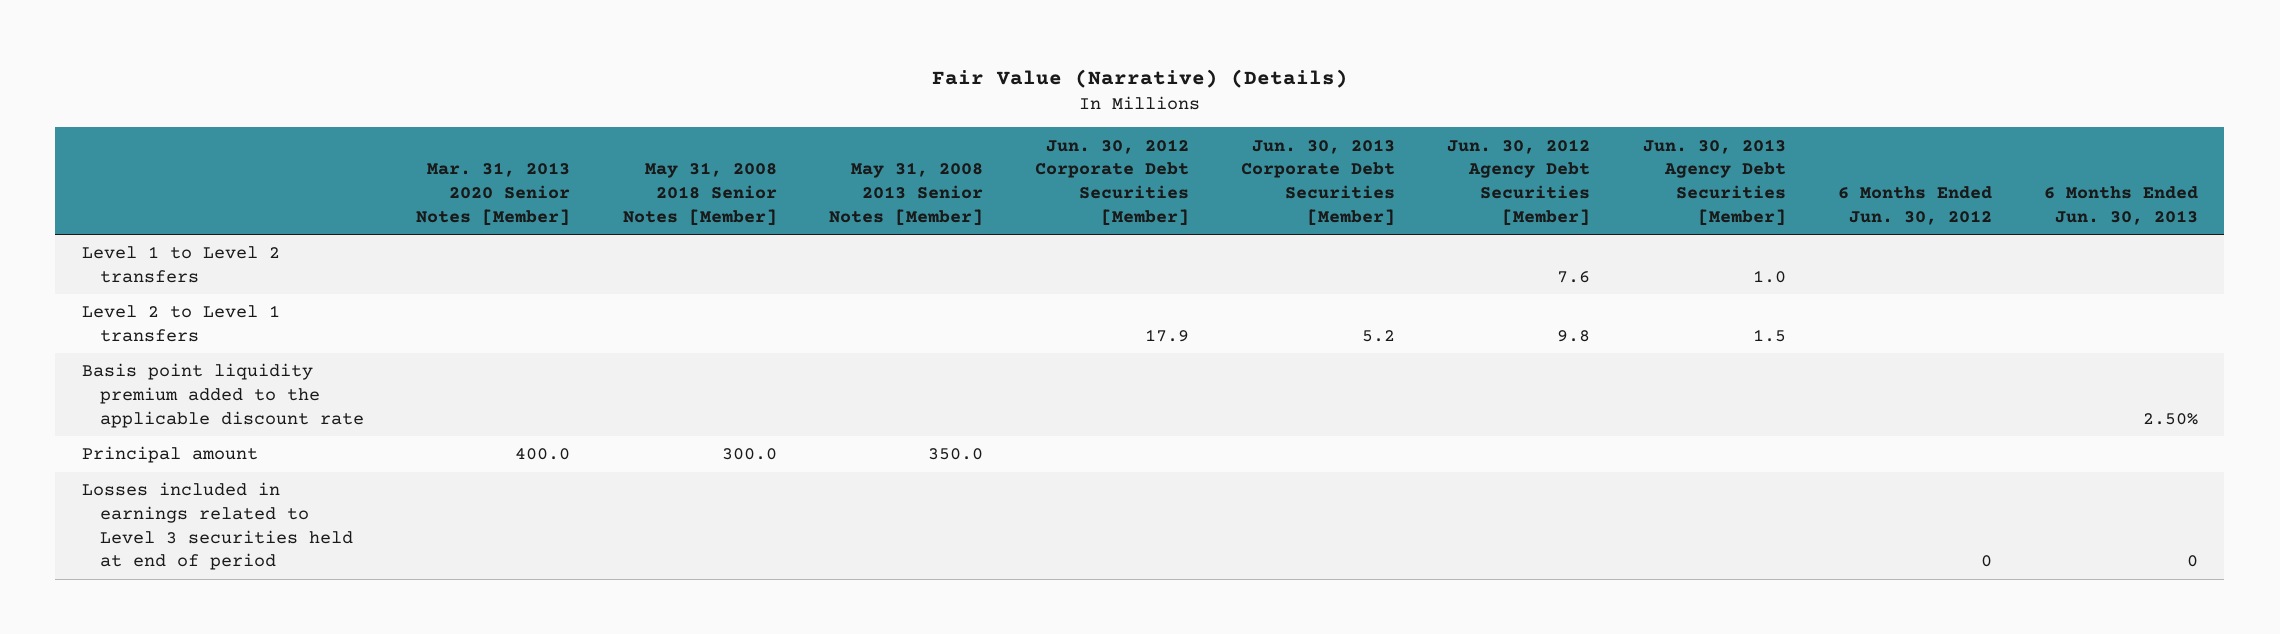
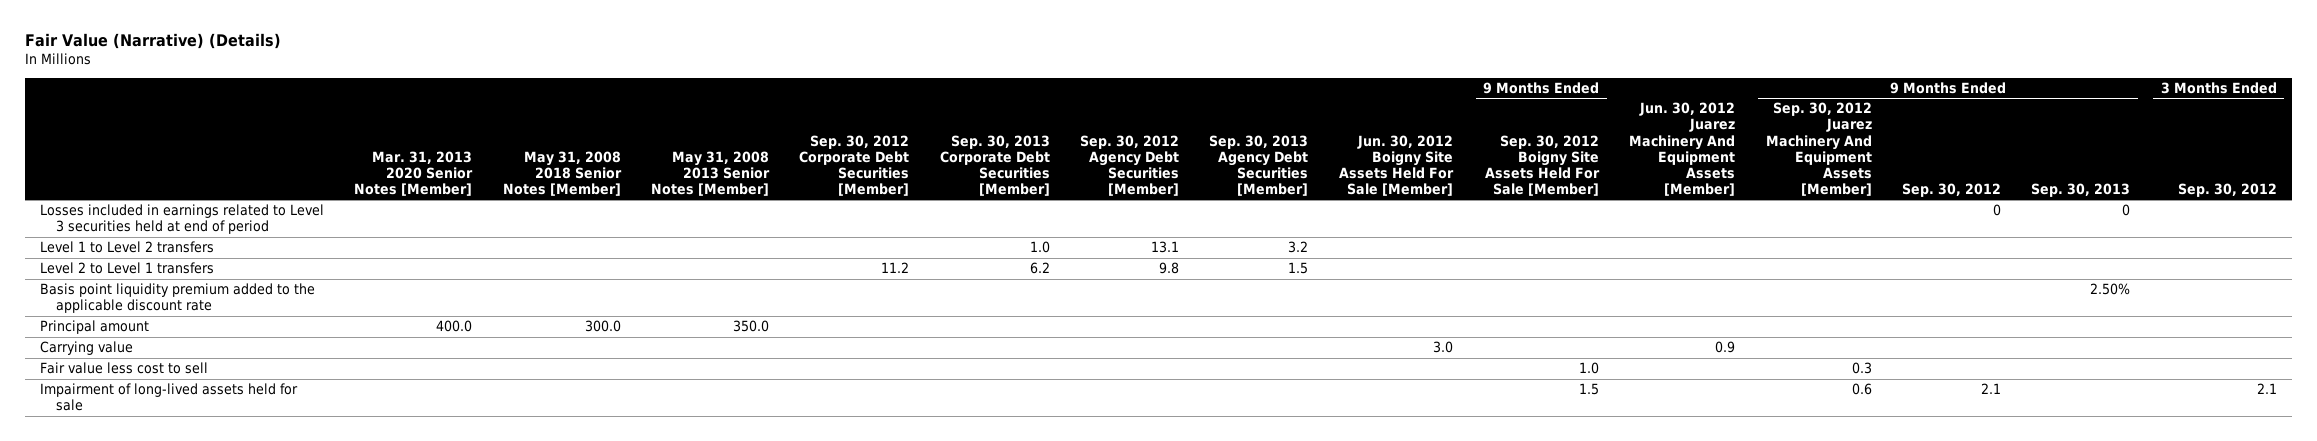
- | Mar. 31, 2013 2020 Senior Notes [Member] | May 31, 2008 2018 Senior Notes [Member] | May 31, 2008 2013 Senior Notes [Member] | Jun. 30, 2012 Corporate Debt Securities [Member] | Jun. 30, 2013 Corporate Debt Securities [Member] | Jun. 30, 2012 Agency Debt Securities [Member] | Jun. 30, 2013 Agency Debt Securities [Member] | 6 Months Ended Jun. 30, 2012 | 6 Months Ended Jun. 30, 2013
+ | Mar. 31, 2013 2020 Senior Notes [Member] | May 31, 2008 2018 Senior Notes [Member] | May 31, 2008 2013 Senior Notes [Member] | Sep. 30, 2012 Corporate Debt Securities [Member] | Sep. 30, 2013 Corporate Debt Securities [Member] | Sep. 30, 2012 Agency Debt Securities [Member] | Sep. 30, 2013 Agency Debt Securities [Member] | Jun. 30, 2012 Boigny Site Assets Held For Sale [Member] | 9 Months Ended Sep. 30, 2012 Boigny Site Assets Held For Sale [Member] | Jun. 30, 2012 Juarez Machinery And Equipment Assets [Member] | 9 Months Ended Sep. 30, 2012 Juarez Machinery And Equipment Assets [Member] | 9 Months Ended Sep. 30, 2012 | 9 Months Ended Sep. 30, 2013 | 3 Months Ended Sep. 30, 2012
moved up: Losses included in earnings related to Level 3 securities held at end of period | | | | | | | | | | | | 0 | 0 |
+ Carrying value | | | | | | | | 3.0 | | 0.9 | | | |
+ Fair value less cost to sell | | | | | | | | | 1.0 | | 0.3 | | |
+ Impairment of long-lived assets held for sale | | | | | | | | | 1.5 | | 0.6 | 2.1 | | 2.1

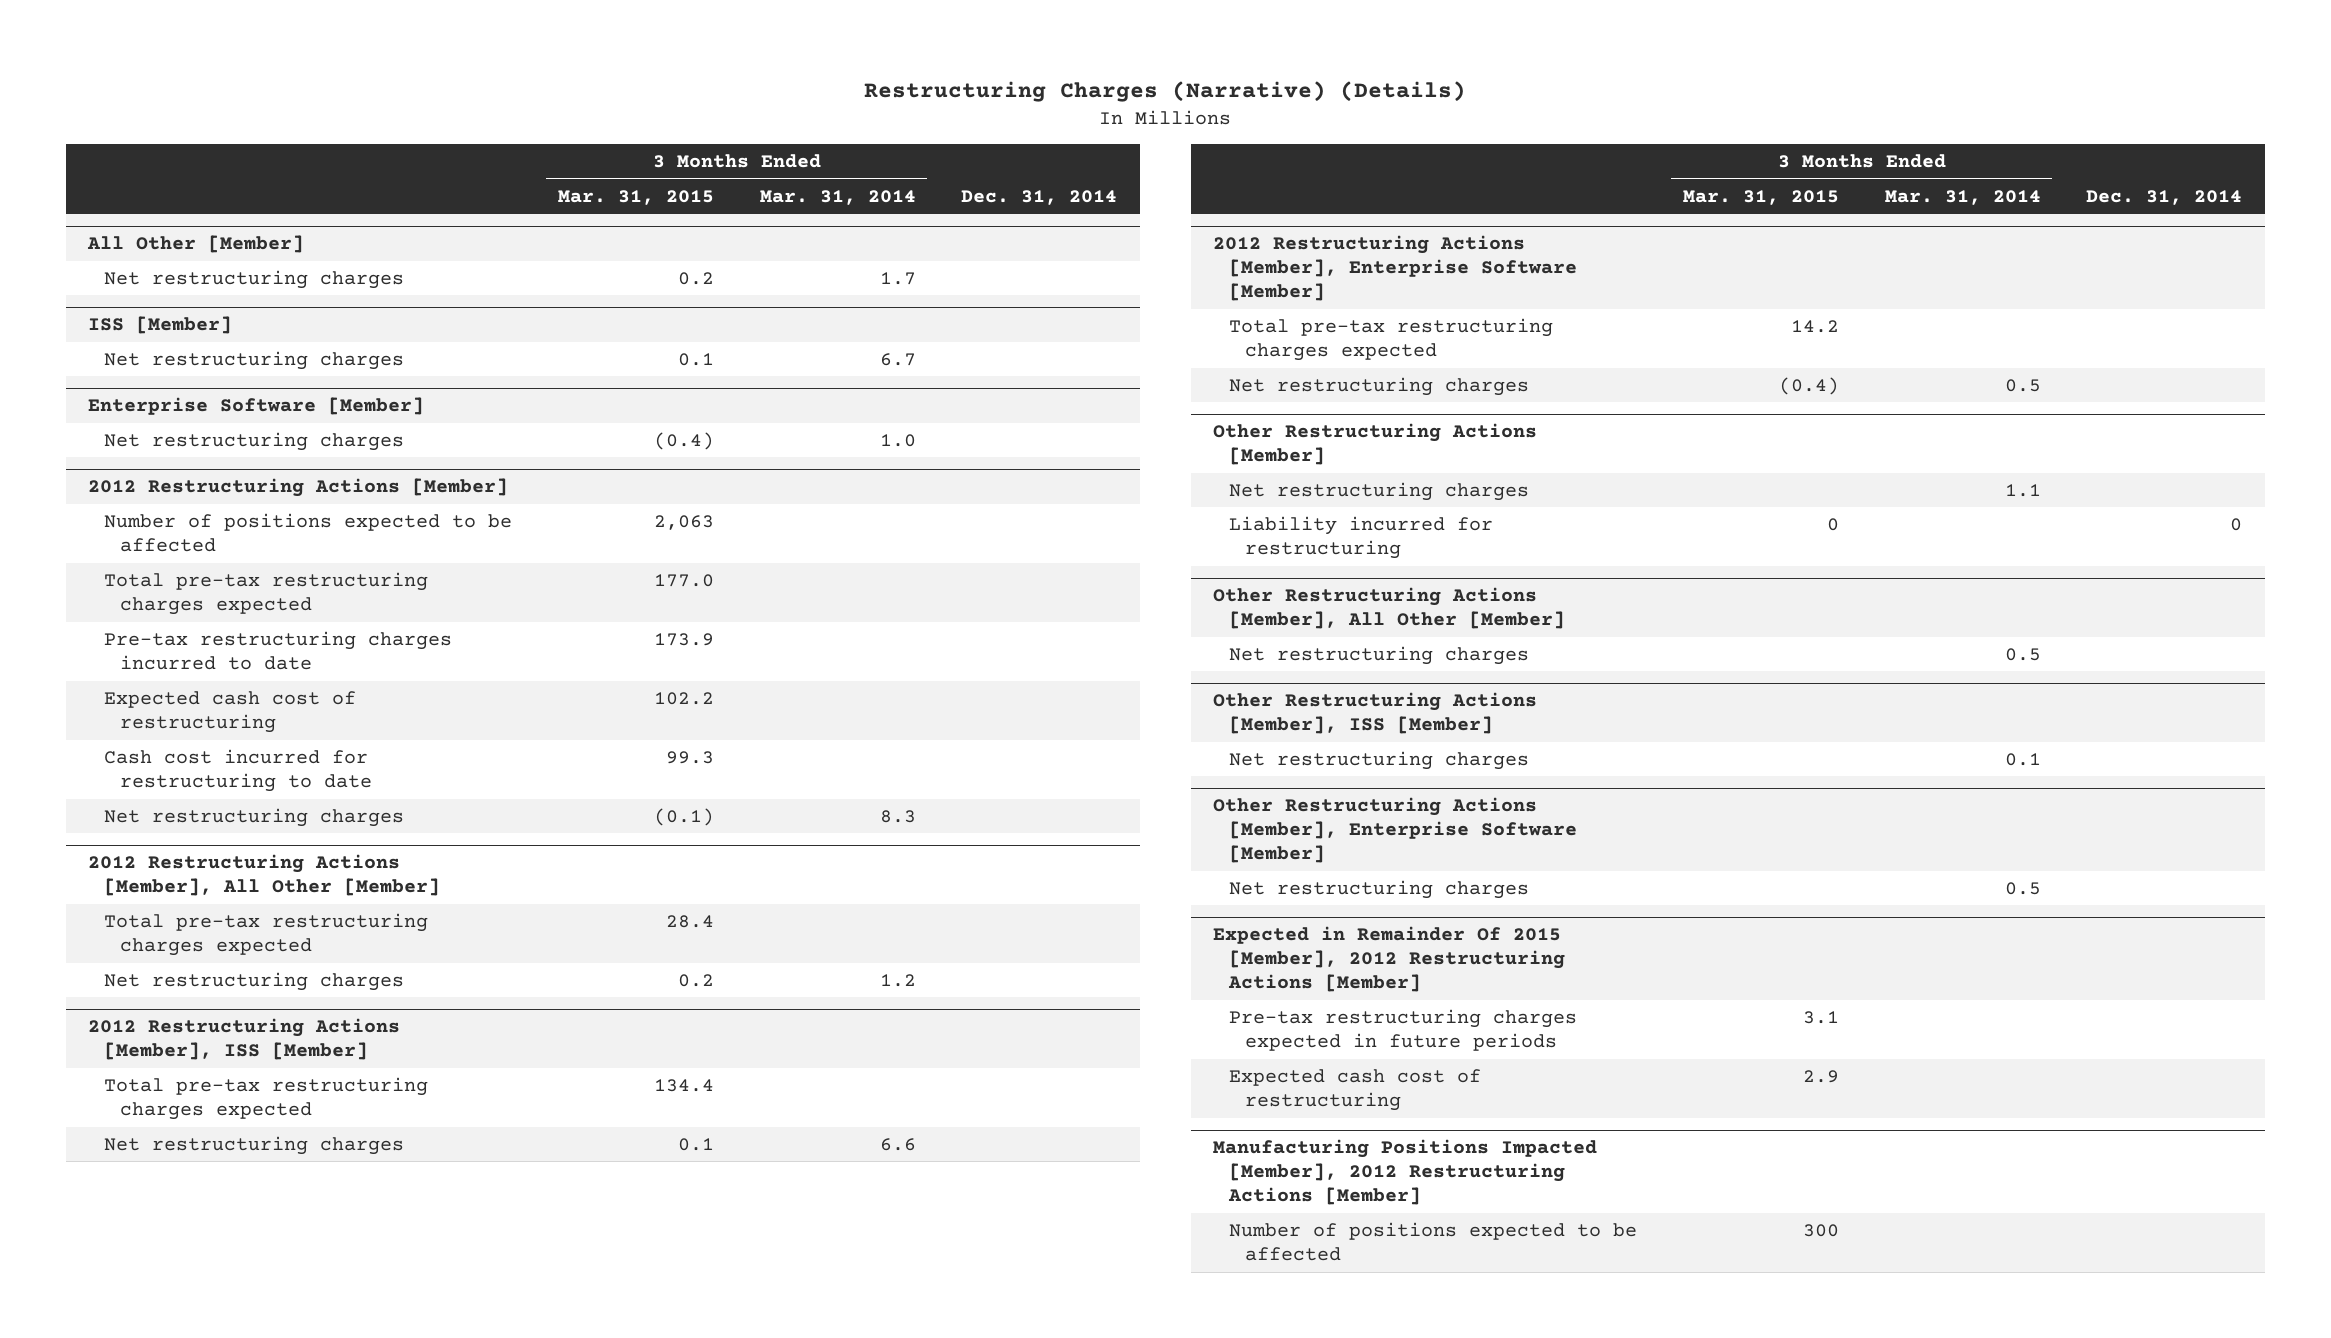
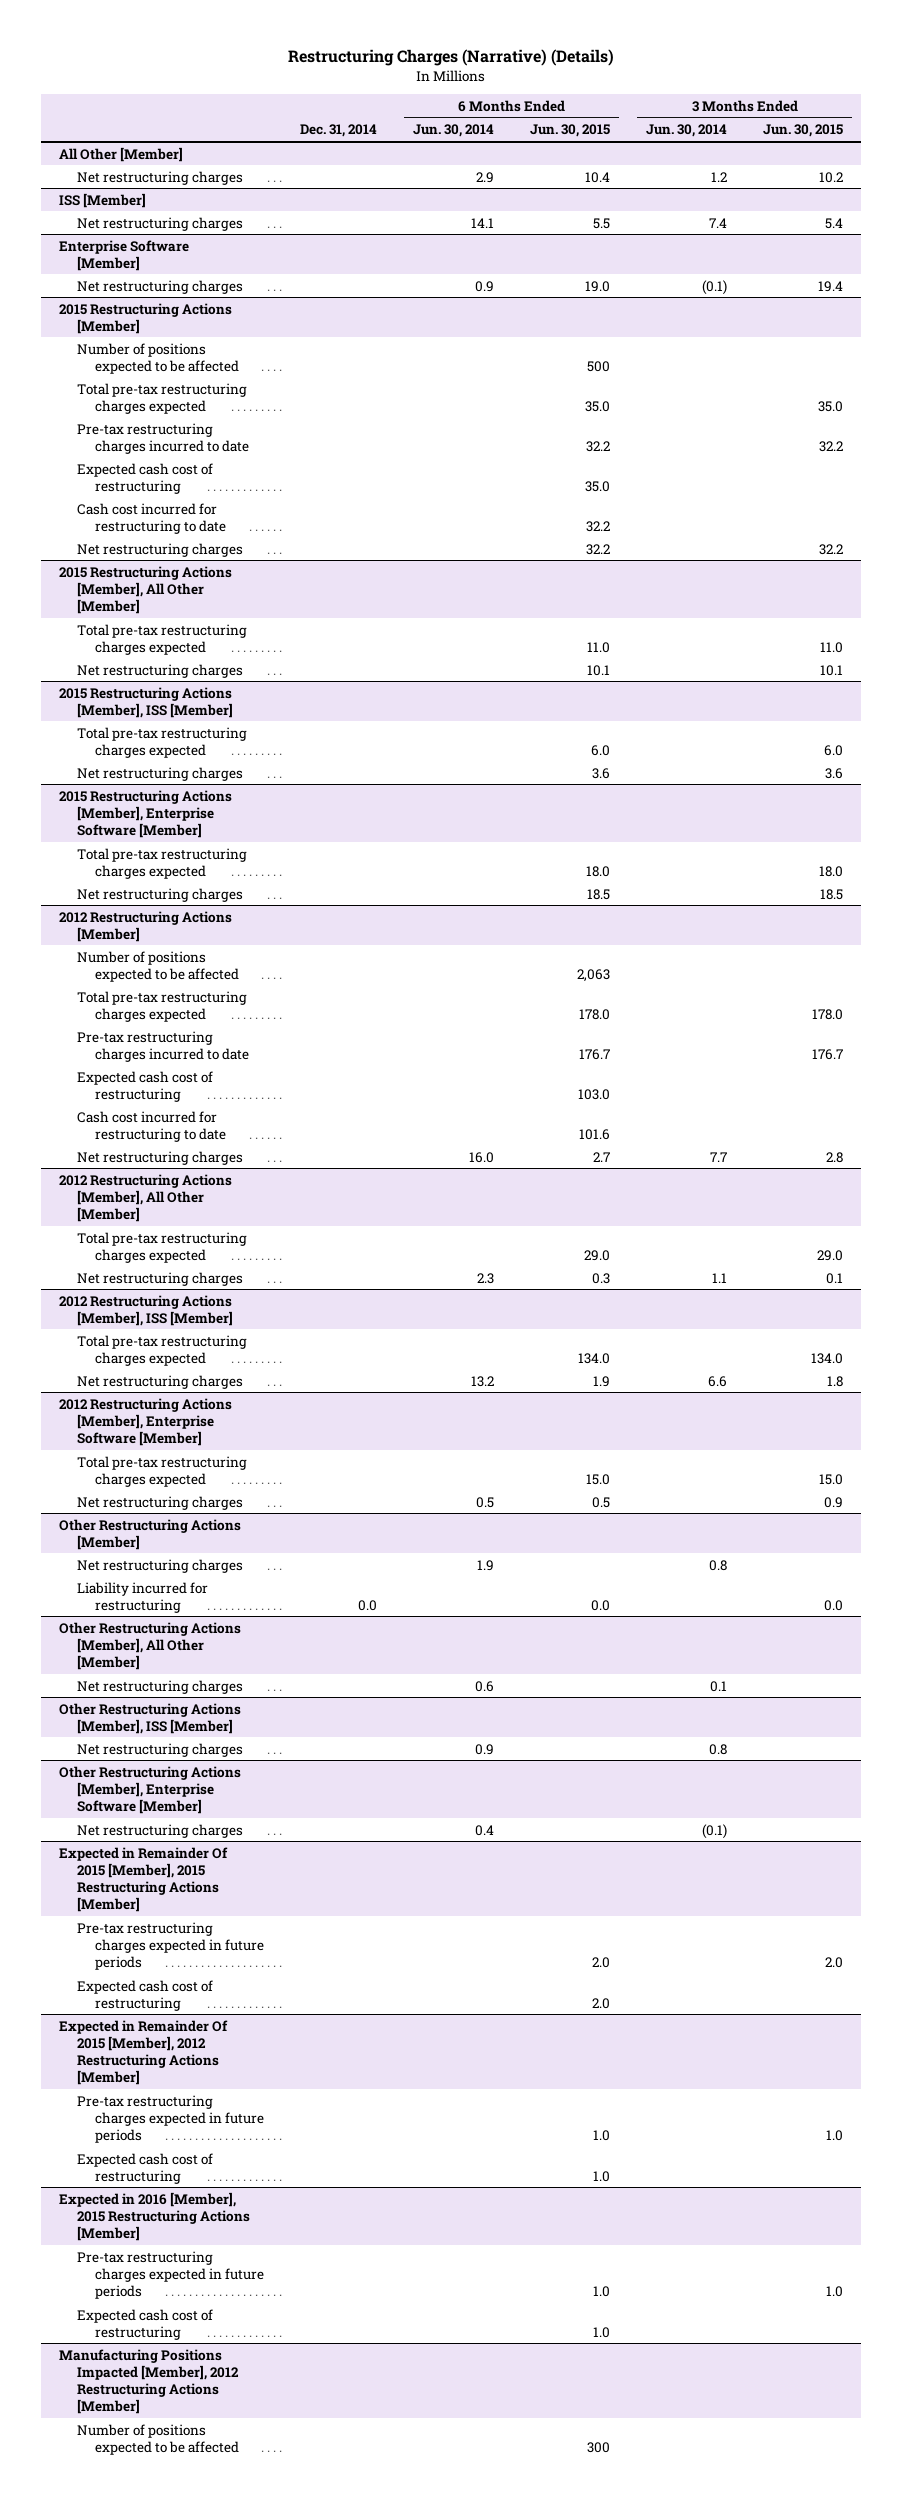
- | 3 Months Ended Mar. 31, 2015 | 3 Months Ended Mar. 31, 2014 | Dec. 31, 2014
+ | Dec. 31, 2014 | 6 Months Ended Jun. 30, 2014 | 6 Months Ended Jun. 30, 2015 | 3 Months Ended Jun. 30, 2014 | 3 Months Ended Jun. 30, 2015
+ 2015 Restructuring Actions [Member]
+ Number of positions expected to be affected | | | 500 | |
+ Total pre-tax restructuring charges expected | | | 35.0 | | 35.0
+ Pre-tax restructuring charges incurred to date | | | 32.2 | | 32.2
+ Expected cash cost of restructuring | | | 35.0 | |
+ Cash cost incurred for restructuring to date | | | 32.2 | |
+ Net restructuring charges | | | 32.2 | | 32.2
+ 2015 Restructuring Actions [Member], All Other [Member]
+ Total pre-tax restructuring charges expected | | | 11.0 | | 11.0
+ Net restructuring charges | | | 10.1 | | 10.1
+ 2015 Restructuring Actions [Member], ISS [Member]
+ Total pre-tax restructuring charges expected | | | 6.0 | | 6.0
+ Net restructuring charges | | | 3.6 | | 3.6
+ 2015 Restructuring Actions [Member], Enterprise Software [Member]
+ Total pre-tax restructuring charges expected | | | 18.0 | | 18.0
+ Net restructuring charges | | | 18.5 | | 18.5
@ Other Restructuring Actions [Member]
- Liability incurred for restructuring | 0 | | 0
+ Liability incurred for restructuring | 0.0 | | 0.0 | | 0.0
+ Expected in Remainder Of 2015 [Member], 2015 Restructuring Actions [Member]
+ Pre-tax restructuring charges expected in future periods | | | 2.0 | | 2.0
+ Expected cash cost of restructuring | | | 2.0 | |
+ Expected in 2016 [Member], 2015 Restructuring Actions [Member]
+ Pre-tax restructuring charges expected in future periods | | | 1.0 | | 1.0
+ Expected cash cost of restructuring | | | 1.0 | |

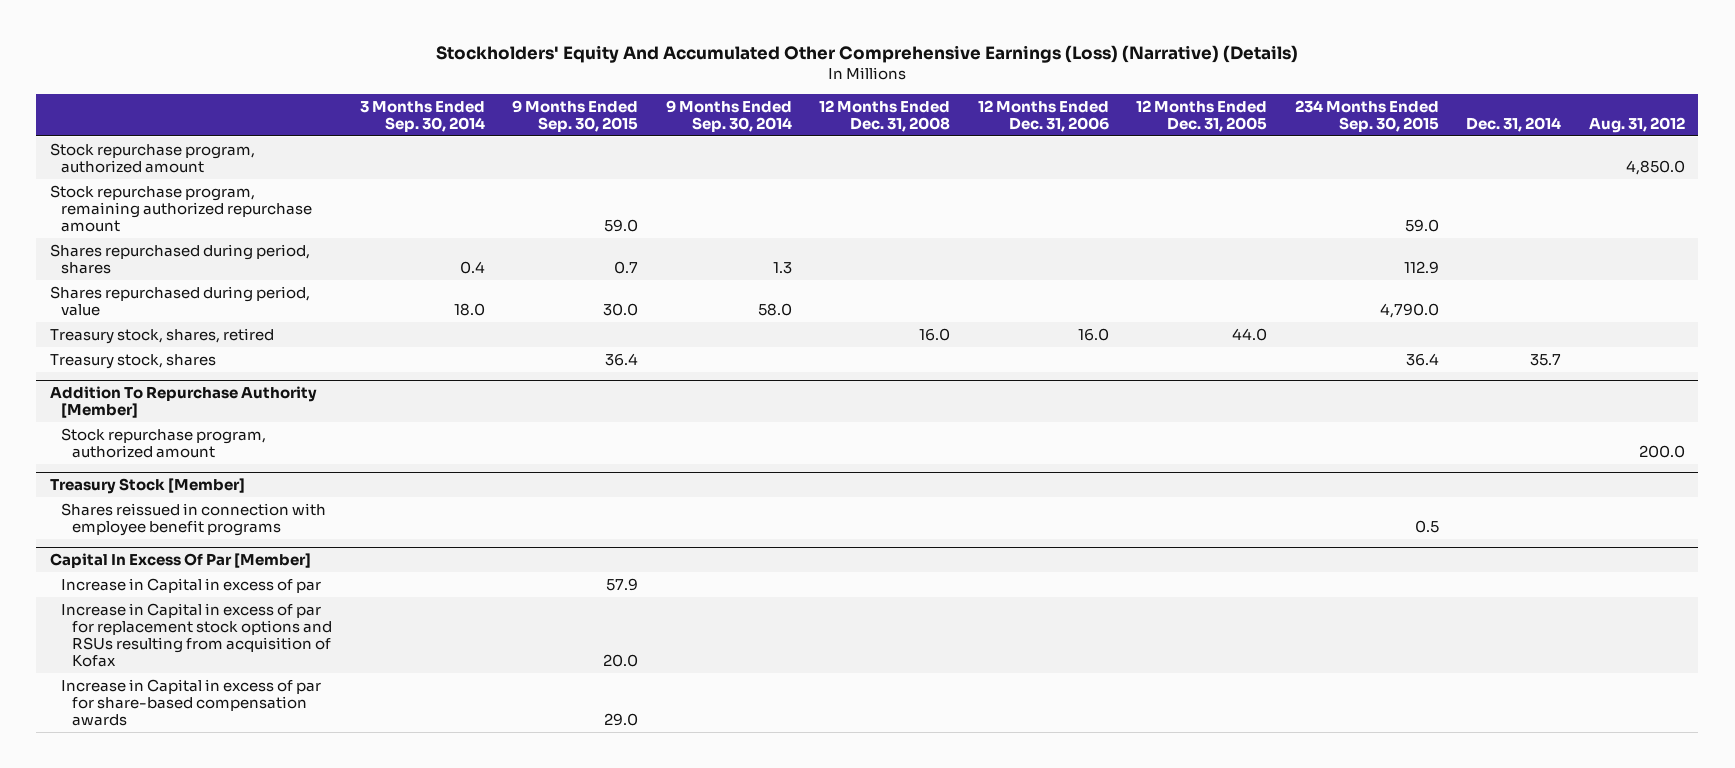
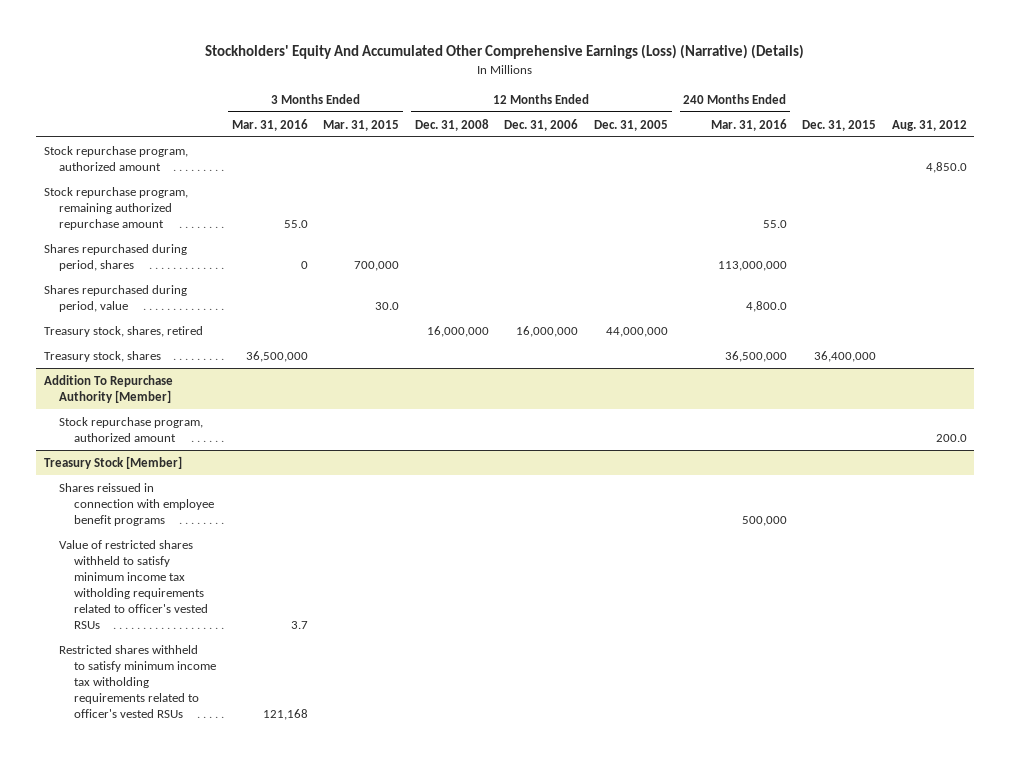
- | 3 Months Ended Sep. 30, 2014 | 9 Months Ended Sep. 30, 2015 | 9 Months Ended Sep. 30, 2014 | 12 Months Ended Dec. 31, 2008 | 12 Months Ended Dec. 31, 2006 | 12 Months Ended Dec. 31, 2005 | 234 Months Ended Sep. 30, 2015 | Dec. 31, 2014 | Aug. 31, 2012
+ | 3 Months Ended Mar. 31, 2016 | 3 Months Ended Mar. 31, 2015 | 12 Months Ended Dec. 31, 2008 | 12 Months Ended Dec. 31, 2006 | 12 Months Ended Dec. 31, 2005 | 240 Months Ended Mar. 31, 2016 | Dec. 31, 2015 | Aug. 31, 2012
- Treasury stock, shares, retired | | | | 16.0 | 16.0 | 44.0 | | |
+ Treasury stock, shares, retired | | | 16,000,000 | 16,000,000 | 44,000,000 | | |
- Capital In Excess Of Par [Member]
- Increase in Capital in excess of par | | 57.9 | | | | | | |
- Increase in Capital in excess of par for replacement stock options and RSUs resulting from acquisition of Kofax | | 20.0 | | | | | | |
- Increase in Capital in excess of par for share-based compensation awards | | 29.0 | | | | | | |
@ Treasury Stock [Member]
+ Value of restricted shares withheld to satisfy minimum income tax witholding requirements related to officer's vested RSUs | 3.7 | | | | | | |
+ Restricted shares withheld to satisfy minimum income tax witholding requirements related to officer's vested RSUs | 121,168 | | | | | | |

